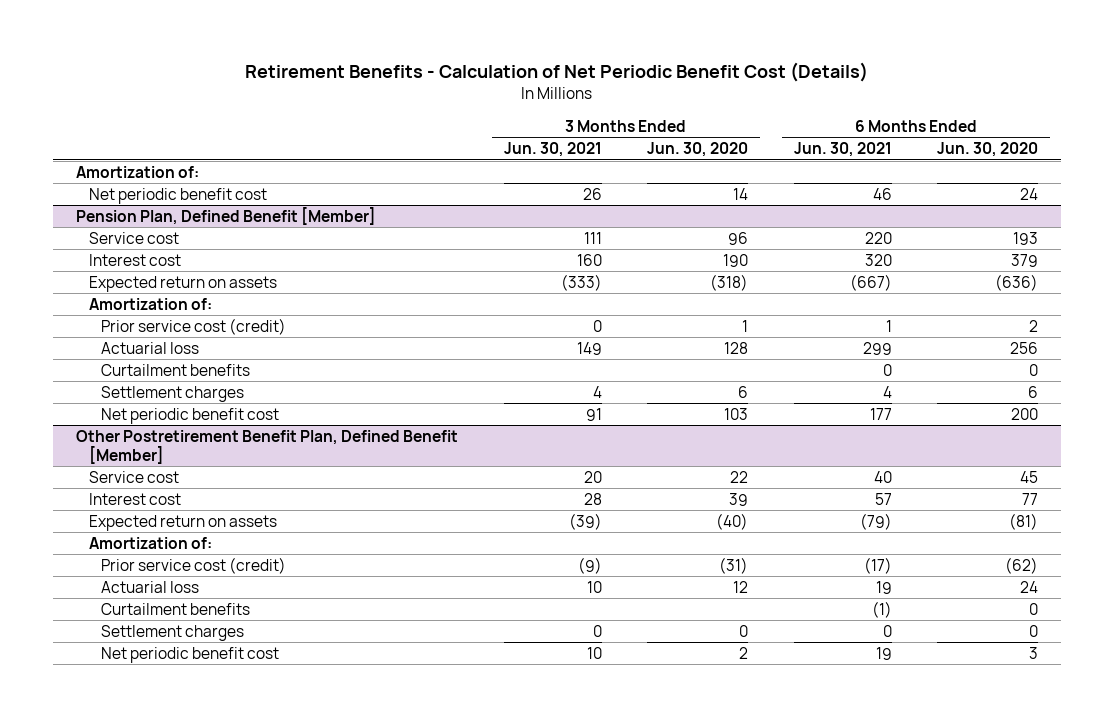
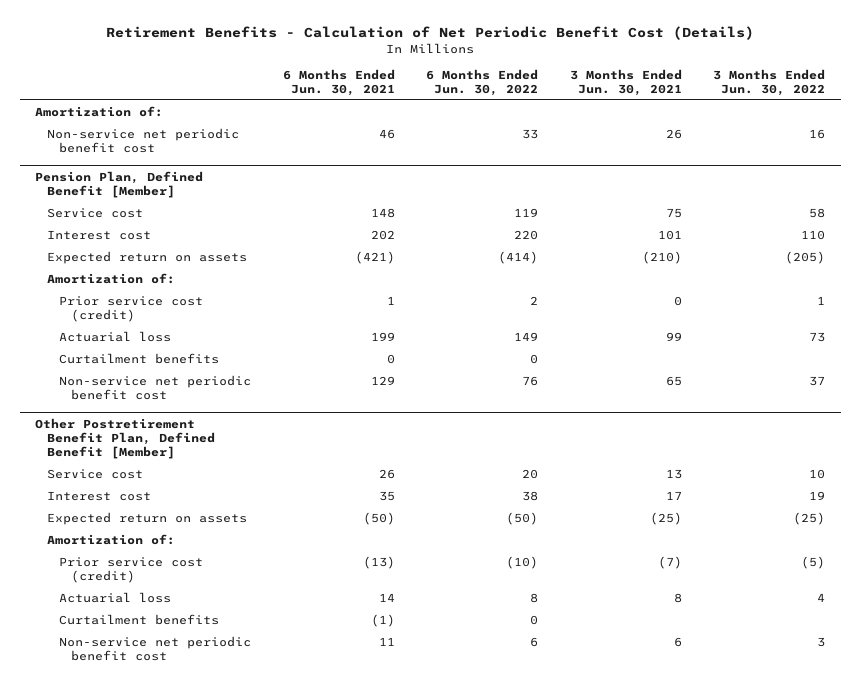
- | 3 Months Ended Jun. 30, 2021 | 3 Months Ended Jun. 30, 2020 | 6 Months Ended Jun. 30, 2021 | 6 Months Ended Jun. 30, 2020
+ | 6 Months Ended Jun. 30, 2021 | 6 Months Ended Jun. 30, 2022 | 3 Months Ended Jun. 30, 2021 | 3 Months Ended Jun. 30, 2022
- Net periodic benefit cost | 26 | 14 | 46 | 24
+ Non-service net periodic benefit cost | 46 | 33 | 26 | 16
@ Pension Plan, Defined Benefit [Member]
- Service cost | 111 | 96 | 220 | 193
- Interest cost | 160 | 190 | 320 | 379
- Expected return on assets | (333) | (318) | (667) | (636)
+ Service cost | 148 | 119 | 75 | 58
+ Interest cost | 202 | 220 | 101 | 110
+ Expected return on assets | (421) | (414) | (210) | (205)
- Actuarial loss | 149 | 128 | 299 | 256
+ Actuarial loss | 199 | 149 | 99 | 73
- Settlement charges | 4 | 6 | 4 | 6
- Net periodic benefit cost | 91 | 103 | 177 | 200
+ Non-service net periodic benefit cost | 129 | 76 | 65 | 37
@ Other Postretirement Benefit Plan, Defined Benefit [Member]
- Service cost | 20 | 22 | 40 | 45
- Interest cost | 28 | 39 | 57 | 77
- Expected return on assets | (39) | (40) | (79) | (81)
+ Service cost | 26 | 20 | 13 | 10
+ Interest cost | 35 | 38 | 17 | 19
+ Expected return on assets | (50) | (50) | (25) | (25)
- Prior service cost (credit) | (9) | (31) | (17) | (62)
- Actuarial loss | 10 | 12 | 19 | 24
+ Prior service cost (credit) | (13) | (10) | (7) | (5)
+ Actuarial loss | 14 | 8 | 8 | 4
- Settlement charges | 0 | 0 | 0 | 0
- Net periodic benefit cost | 10 | 2 | 19 | 3
+ Non-service net periodic benefit cost | 11 | 6 | 6 | 3

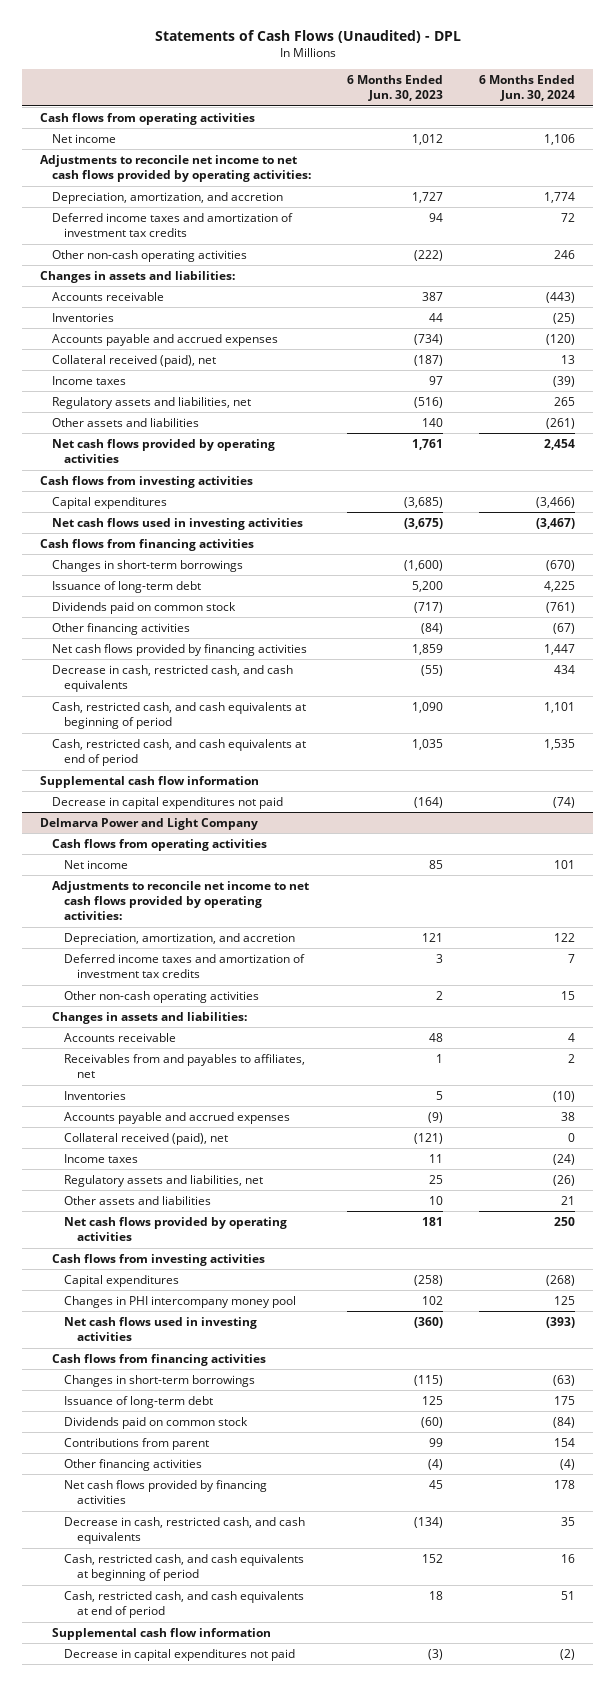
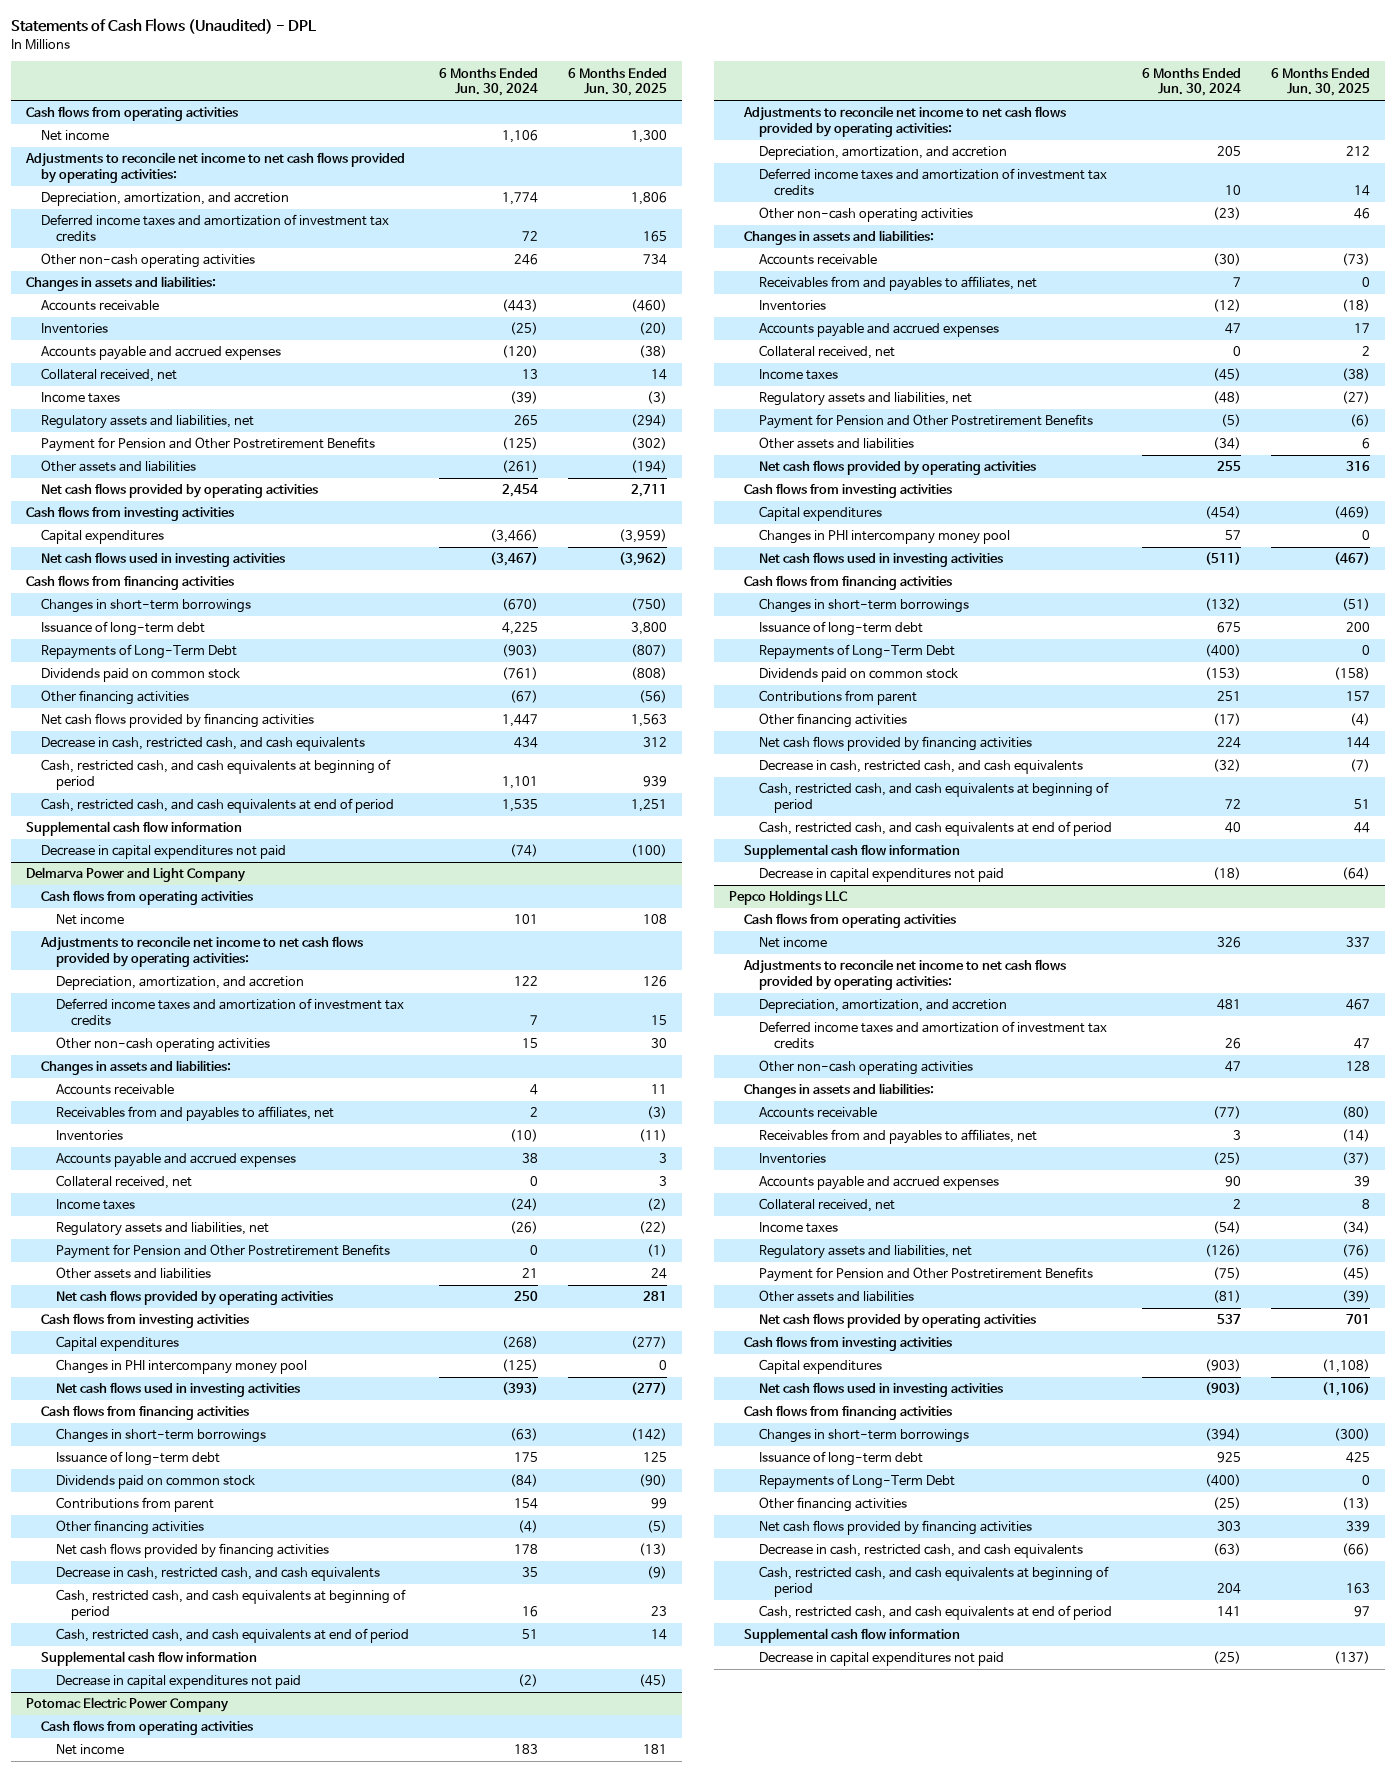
- | 6 Months Ended Jun. 30, 2023 | 6 Months Ended Jun. 30, 2024
+ | 6 Months Ended Jun. 30, 2024 | 6 Months Ended Jun. 30, 2025
- Collateral received (paid), net | (187) | 13
+ Collateral received, net | 13 | 14
+ Payment for Pension and Other Postretirement Benefits | (125) | (302)
+ Repayments of Long-Term Debt | (903) | (807)
@ Delmarva Power and Light Company
- Collateral received (paid), net | (121) | 0
+ Collateral received, net | 0 | 3
+ Payment for Pension and Other Postretirement Benefits | 0 | (1)
- Changes in PHI intercompany money pool | 102 | 125
+ Changes in PHI intercompany money pool | (125) | 0
+ Potomac Electric Power Company
+ Cash flows from operating activities
+ Net income | 183 | 181
+ Adjustments to reconcile net income to net cash flows provided by operating activities:
+ Depreciation, amortization, and accretion | 205 | 212
+ Deferred income taxes and amortization of investment tax credits | 10 | 14
+ Other non-cash operating activities | (23) | 46
+ Changes in assets and liabilities:
+ Accounts receivable | (30) | (73)
+ Receivables from and payables to affiliates, net | 7 | 0
+ Inventories | (12) | (18)
+ Accounts payable and accrued expenses | 47 | 17
+ Collateral received, net | 0 | 2
+ Income taxes | (45) | (38)
+ Regulatory assets and liabilities, net | (48) | (27)
+ Payment for Pension and Other Postretirement Benefits | (5) | (6)
+ Other assets and liabilities | (34) | 6
+ Net cash flows provided by operating activities | 255 | 316
+ Cash flows from investing activities
+ Capital expenditures | (454) | (469)
+ Changes in PHI intercompany money pool | 57 | 0
+ Net cash flows used in investing activities | (511) | (467)
+ Cash flows from financing activities
+ Changes in short-term borrowings | (132) | (51)
+ Issuance of long-term debt | 675 | 200
+ Repayments of Long-Term Debt | (400) | 0
+ Dividends paid on common stock | (153) | (158)
+ Contributions from parent | 251 | 157
+ Other financing activities | (17) | (4)
+ Net cash flows provided by financing activities | 224 | 144
+ Decrease in cash, restricted cash, and cash equivalents | (32) | (7)
+ Cash, restricted cash, and cash equivalents at beginning of period | 72 | 51
+ Cash, restricted cash, and cash equivalents at end of period | 40 | 44
+ Supplemental cash flow information
+ Decrease in capital expenditures not paid | (18) | (64)
+ Pepco Holdings LLC
+ Cash flows from operating activities
+ Net income | 326 | 337
+ Adjustments to reconcile net income to net cash flows provided by operating activities:
+ Depreciation, amortization, and accretion | 481 | 467
+ Deferred income taxes and amortization of investment tax credits | 26 | 47
+ Other non-cash operating activities | 47 | 128
+ Changes in assets and liabilities:
+ Accounts receivable | (77) | (80)
+ Receivables from and payables to affiliates, net | 3 | (14)
+ Inventories | (25) | (37)
+ Accounts payable and accrued expenses | 90 | 39
+ Collateral received, net | 2 | 8
+ Income taxes | (54) | (34)
+ Regulatory assets and liabilities, net | (126) | (76)
+ Payment for Pension and Other Postretirement Benefits | (75) | (45)
+ Other assets and liabilities | (81) | (39)
+ Net cash flows provided by operating activities | 537 | 701
+ Cash flows from investing activities
+ Capital expenditures | (903) | (1,108)
+ Net cash flows used in investing activities | (903) | (1,106)
+ Cash flows from financing activities
+ Changes in short-term borrowings | (394) | (300)
+ Issuance of long-term debt | 925 | 425
+ Repayments of Long-Term Debt | (400) | 0
+ Other financing activities | (25) | (13)
+ Net cash flows provided by financing activities | 303 | 339
+ Decrease in cash, restricted cash, and cash equivalents | (63) | (66)
+ Cash, restricted cash, and cash equivalents at beginning of period | 204 | 163
+ Cash, restricted cash, and cash equivalents at end of period | 141 | 97
+ Supplemental cash flow information
+ Decrease in capital expenditures not paid | (25) | (137)

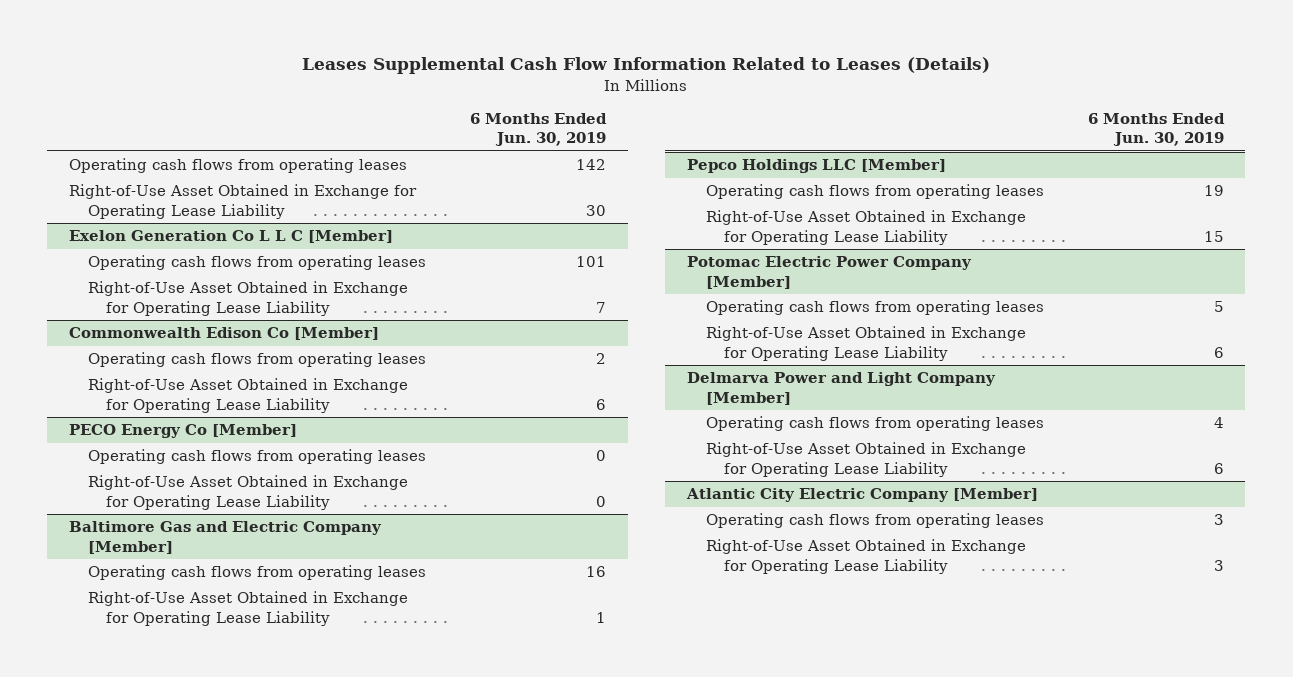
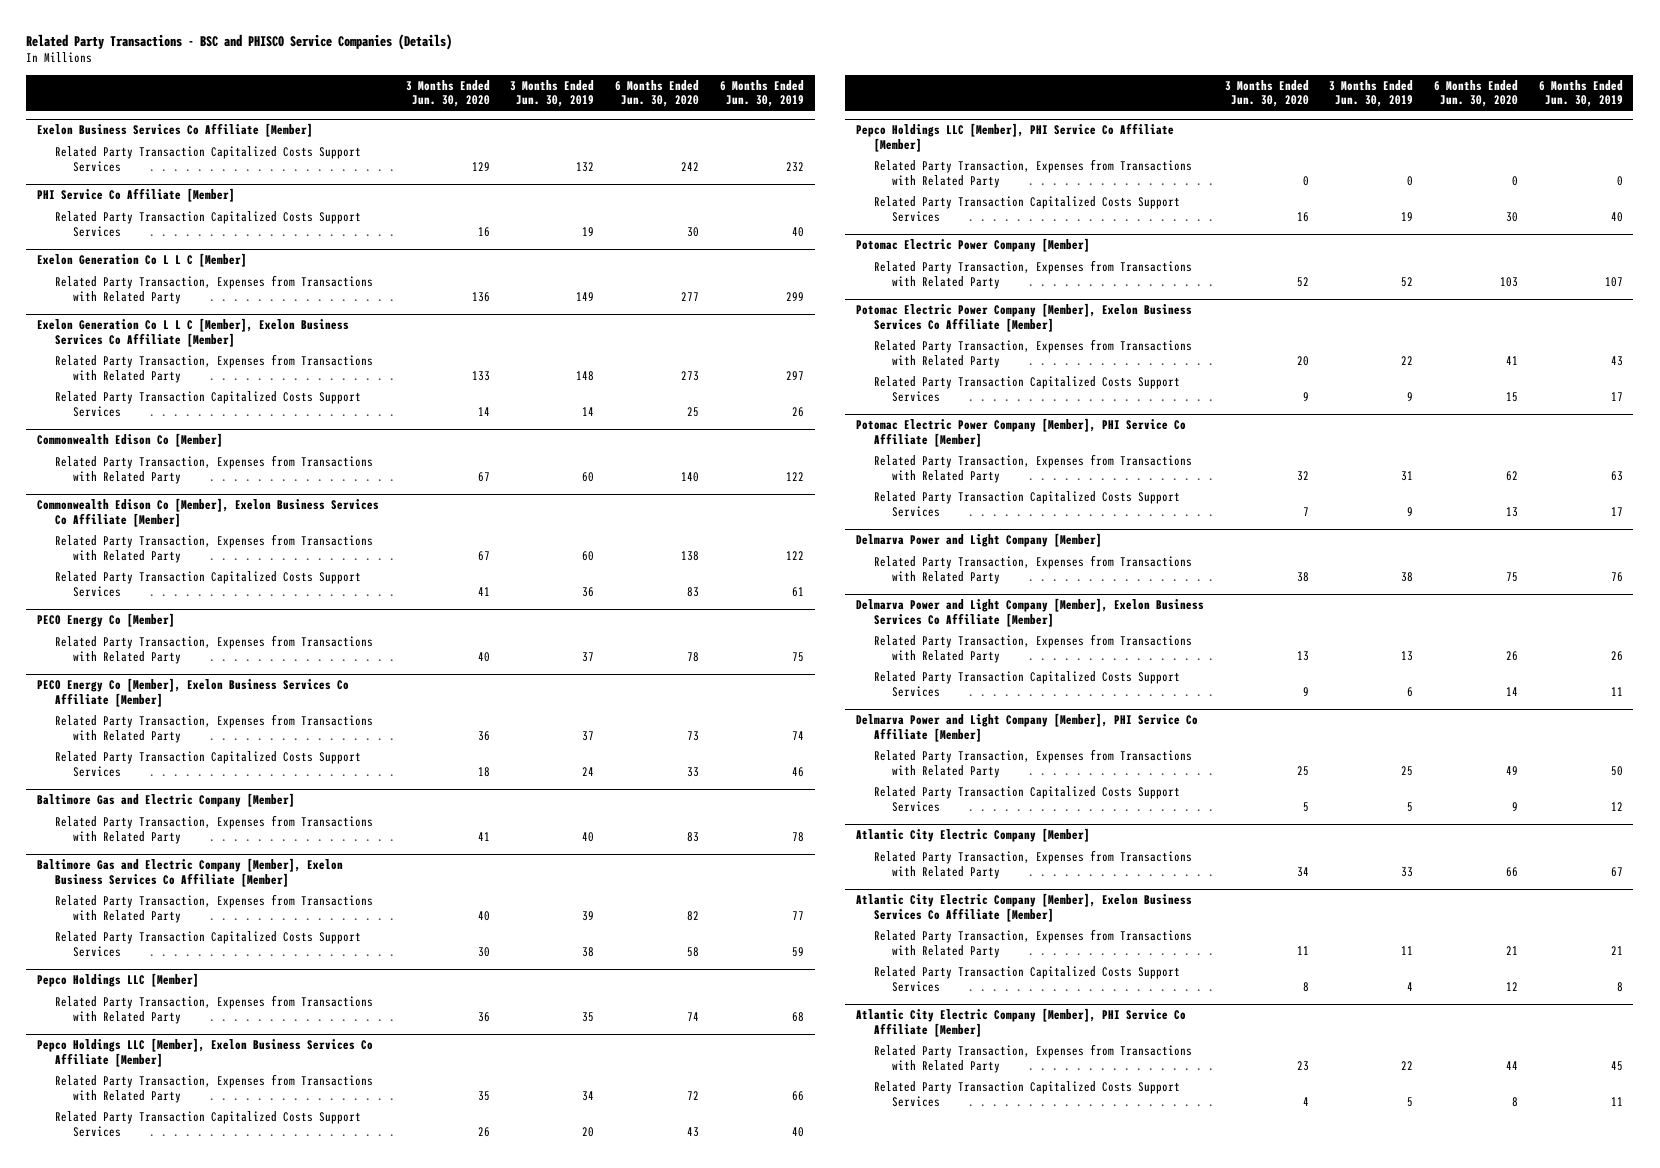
- Leases Supplemental Cash Flow Information Related to Leases (Details)
+ Related Party Transactions - BSC and PHISCO Service Companies (Details)
- | 6 Months Ended Jun. 30, 2019
+ | 3 Months Ended Jun. 30, 2020 | 3 Months Ended Jun. 30, 2019 | 6 Months Ended Jun. 30, 2020 | 6 Months Ended Jun. 30, 2019
- Operating cash flows from operating leases | 142
- Right-of-Use Asset Obtained in Exchange for Operating Lease Liability | 30
+ Exelon Business Services Co Affiliate [Member]
+ Related Party Transaction Capitalized Costs Support Services | 129 | 132 | 242 | 232
+ PHI Service Co Affiliate [Member]
+ Related Party Transaction Capitalized Costs Support Services | 16 | 19 | 30 | 40
@ Exelon Generation Co L L C [Member]
- Operating cash flows from operating leases | 101
- Right-of-Use Asset Obtained in Exchange for Operating Lease Liability | 7
+ Related Party Transaction, Expenses from Transactions with Related Party | 136 | 149 | 277 | 299
+ Exelon Generation Co L L C [Member], Exelon Business Services Co Affiliate [Member]
+ Related Party Transaction, Expenses from Transactions with Related Party | 133 | 148 | 273 | 297
+ Related Party Transaction Capitalized Costs Support Services | 14 | 14 | 25 | 26
@ Commonwealth Edison Co [Member]
- Operating cash flows from operating leases | 2
- Right-of-Use Asset Obtained in Exchange for Operating Lease Liability | 6
+ Related Party Transaction, Expenses from Transactions with Related Party | 67 | 60 | 140 | 122
+ Commonwealth Edison Co [Member], Exelon Business Services Co Affiliate [Member]
+ Related Party Transaction, Expenses from Transactions with Related Party | 67 | 60 | 138 | 122
+ Related Party Transaction Capitalized Costs Support Services | 41 | 36 | 83 | 61
@ PECO Energy Co [Member]
- Operating cash flows from operating leases | 0
- Right-of-Use Asset Obtained in Exchange for Operating Lease Liability | 0
+ Related Party Transaction, Expenses from Transactions with Related Party | 40 | 37 | 78 | 75
+ PECO Energy Co [Member], Exelon Business Services Co Affiliate [Member]
+ Related Party Transaction, Expenses from Transactions with Related Party | 36 | 37 | 73 | 74
+ Related Party Transaction Capitalized Costs Support Services | 18 | 24 | 33 | 46
@ Baltimore Gas and Electric Company [Member]
- Operating cash flows from operating leases | 16
- Right-of-Use Asset Obtained in Exchange for Operating Lease Liability | 1
+ Related Party Transaction, Expenses from Transactions with Related Party | 41 | 40 | 83 | 78
+ Baltimore Gas and Electric Company [Member], Exelon Business Services Co Affiliate [Member]
+ Related Party Transaction, Expenses from Transactions with Related Party | 40 | 39 | 82 | 77
+ Related Party Transaction Capitalized Costs Support Services | 30 | 38 | 58 | 59
@ Pepco Holdings LLC [Member]
- Operating cash flows from operating leases | 19
- Right-of-Use Asset Obtained in Exchange for Operating Lease Liability | 15
+ Related Party Transaction, Expenses from Transactions with Related Party | 36 | 35 | 74 | 68
+ Pepco Holdings LLC [Member], Exelon Business Services Co Affiliate [Member]
+ Related Party Transaction, Expenses from Transactions with Related Party | 35 | 34 | 72 | 66
+ Related Party Transaction Capitalized Costs Support Services | 26 | 20 | 43 | 40
+ Pepco Holdings LLC [Member], PHI Service Co Affiliate [Member]
+ Related Party Transaction, Expenses from Transactions with Related Party | 0 | 0 | 0 | 0
+ Related Party Transaction Capitalized Costs Support Services | 16 | 19 | 30 | 40
@ Potomac Electric Power Company [Member]
- Operating cash flows from operating leases | 5
- Right-of-Use Asset Obtained in Exchange for Operating Lease Liability | 6
+ Related Party Transaction, Expenses from Transactions with Related Party | 52 | 52 | 103 | 107
+ Potomac Electric Power Company [Member], Exelon Business Services Co Affiliate [Member]
+ Related Party Transaction, Expenses from Transactions with Related Party | 20 | 22 | 41 | 43
+ Related Party Transaction Capitalized Costs Support Services | 9 | 9 | 15 | 17
+ Potomac Electric Power Company [Member], PHI Service Co Affiliate [Member]
+ Related Party Transaction, Expenses from Transactions with Related Party | 32 | 31 | 62 | 63
+ Related Party Transaction Capitalized Costs Support Services | 7 | 9 | 13 | 17
@ Delmarva Power and Light Company [Member]
- Operating cash flows from operating leases | 4
- Right-of-Use Asset Obtained in Exchange for Operating Lease Liability | 6
+ Related Party Transaction, Expenses from Transactions with Related Party | 38 | 38 | 75 | 76
+ Delmarva Power and Light Company [Member], Exelon Business Services Co Affiliate [Member]
+ Related Party Transaction, Expenses from Transactions with Related Party | 13 | 13 | 26 | 26
+ Related Party Transaction Capitalized Costs Support Services | 9 | 6 | 14 | 11
+ Delmarva Power and Light Company [Member], PHI Service Co Affiliate [Member]
+ Related Party Transaction, Expenses from Transactions with Related Party | 25 | 25 | 49 | 50
+ Related Party Transaction Capitalized Costs Support Services | 5 | 5 | 9 | 12
@ Atlantic City Electric Company [Member]
- Operating cash flows from operating leases | 3
- Right-of-Use Asset Obtained in Exchange for Operating Lease Liability | 3
+ Related Party Transaction, Expenses from Transactions with Related Party | 34 | 33 | 66 | 67
+ Atlantic City Electric Company [Member], Exelon Business Services Co Affiliate [Member]
+ Related Party Transaction, Expenses from Transactions with Related Party | 11 | 11 | 21 | 21
+ Related Party Transaction Capitalized Costs Support Services | 8 | 4 | 12 | 8
+ Atlantic City Electric Company [Member], PHI Service Co Affiliate [Member]
+ Related Party Transaction, Expenses from Transactions with Related Party | 23 | 22 | 44 | 45
+ Related Party Transaction Capitalized Costs Support Services | 4 | 5 | 8 | 11

